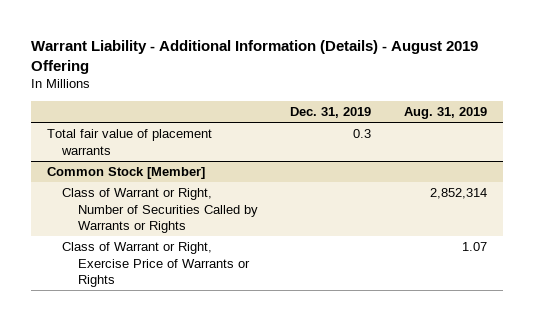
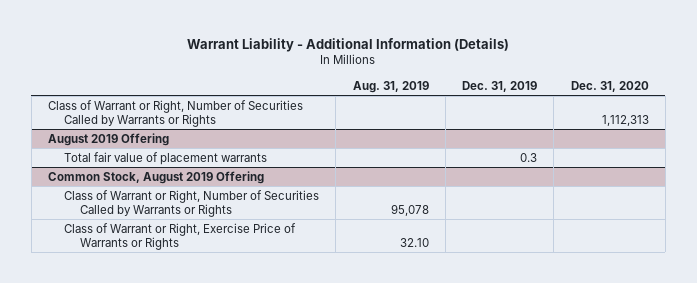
- Warrant Liability - Additional Information (Details) - August 2019 Offering
+ Warrant Liability - Additional Information (Details)
- | Dec. 31, 2019 | Aug. 31, 2019
+ | Aug. 31, 2019 | Dec. 31, 2019 | Dec. 31, 2020
- Total fair value of placement warrants | 0.3 |
- Common Stock [Member]
- Class of Warrant or Right, Number of Securities Called by Warrants or Rights | | 2,852,314
- Class of Warrant or Right, Exercise Price of Warrants or Rights | | 1.07
+ Class of Warrant or Right, Number of Securities Called by Warrants or Rights | | | 1,112,313
+ August 2019 Offering
+ Total fair value of placement warrants | | 0.3 |
+ Common Stock, August 2019 Offering
+ Class of Warrant or Right, Number of Securities Called by Warrants or Rights | 95,078 | |
+ Class of Warrant or Right, Exercise Price of Warrants or Rights | 32.10 | |

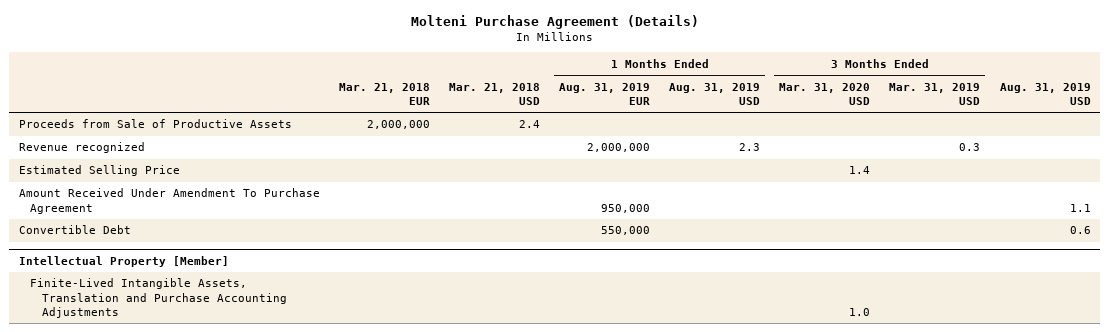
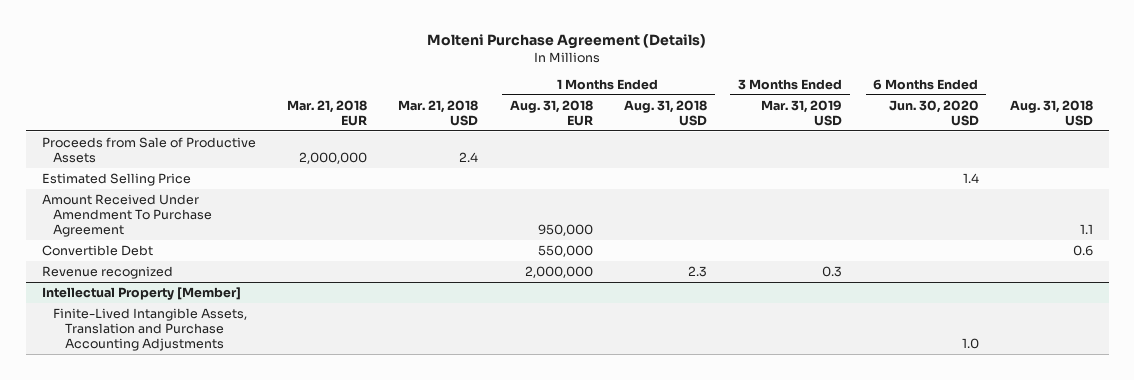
- | Mar. 21, 2018 EUR | Mar. 21, 2018 USD | 1 Months Ended Aug. 31, 2019 EUR | 1 Months Ended Aug. 31, 2019 USD | 3 Months Ended Mar. 31, 2020 USD | 3 Months Ended Mar. 31, 2019 USD | Aug. 31, 2019 USD
+ | Mar. 21, 2018 EUR | Mar. 21, 2018 USD | 1 Months Ended Aug. 31, 2018 EUR | 1 Months Ended Aug. 31, 2018 USD | 3 Months Ended Mar. 31, 2019 USD | 6 Months Ended Jun. 30, 2020 USD | Aug. 31, 2018 USD
moved down: Revenue recognized | | | 2,000,000 | 2.3 | 0.3 | |

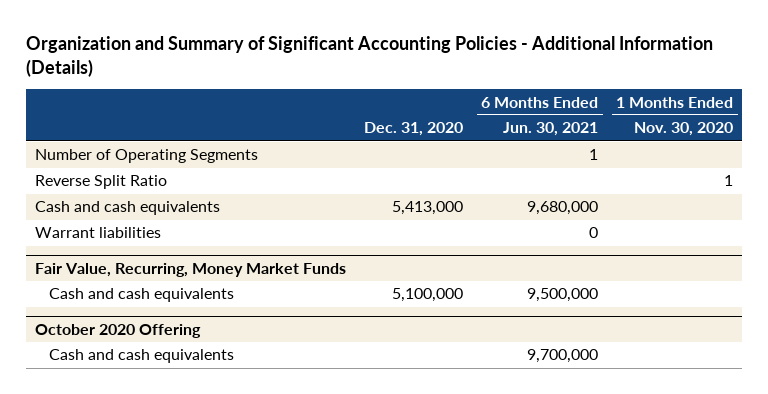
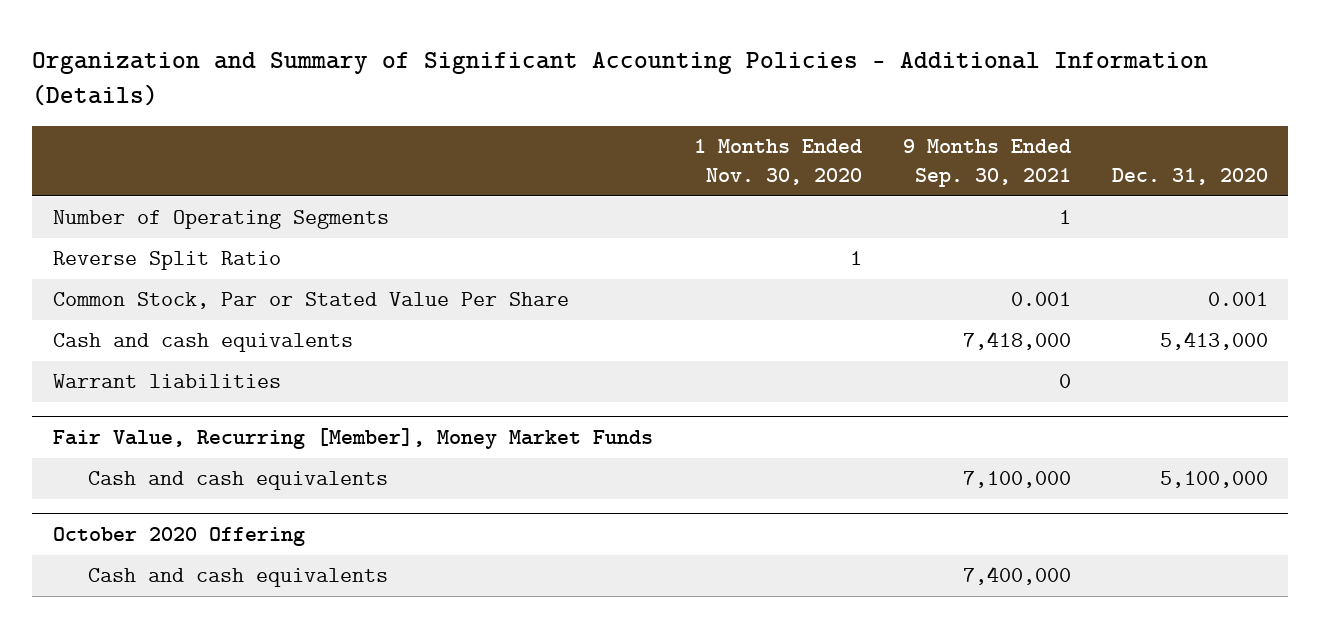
- | Dec. 31, 2020 | 6 Months Ended Jun. 30, 2021 | 1 Months Ended Nov. 30, 2020
+ | 1 Months Ended Nov. 30, 2020 | 9 Months Ended Sep. 30, 2021 | Dec. 31, 2020
+ Common Stock, Par or Stated Value Per Share | | 0.001 | 0.001
- Fair Value, Recurring, Money Market Funds
+ Fair Value, Recurring [Member], Money Market Funds

